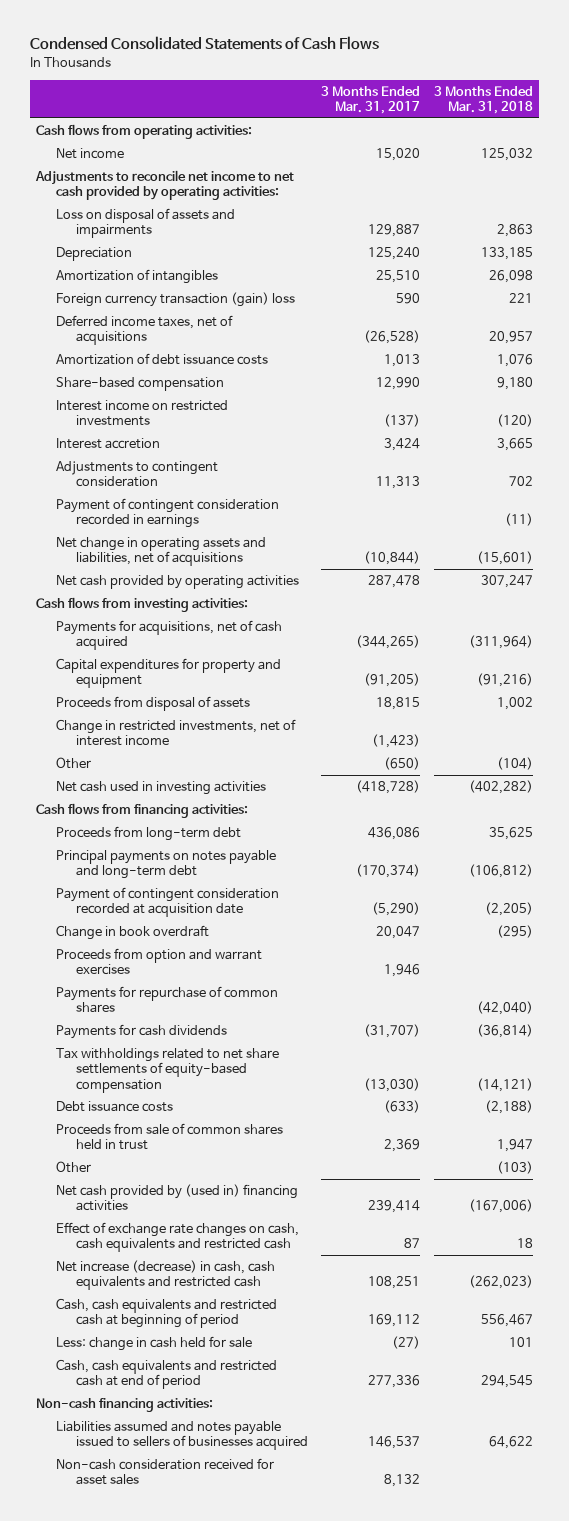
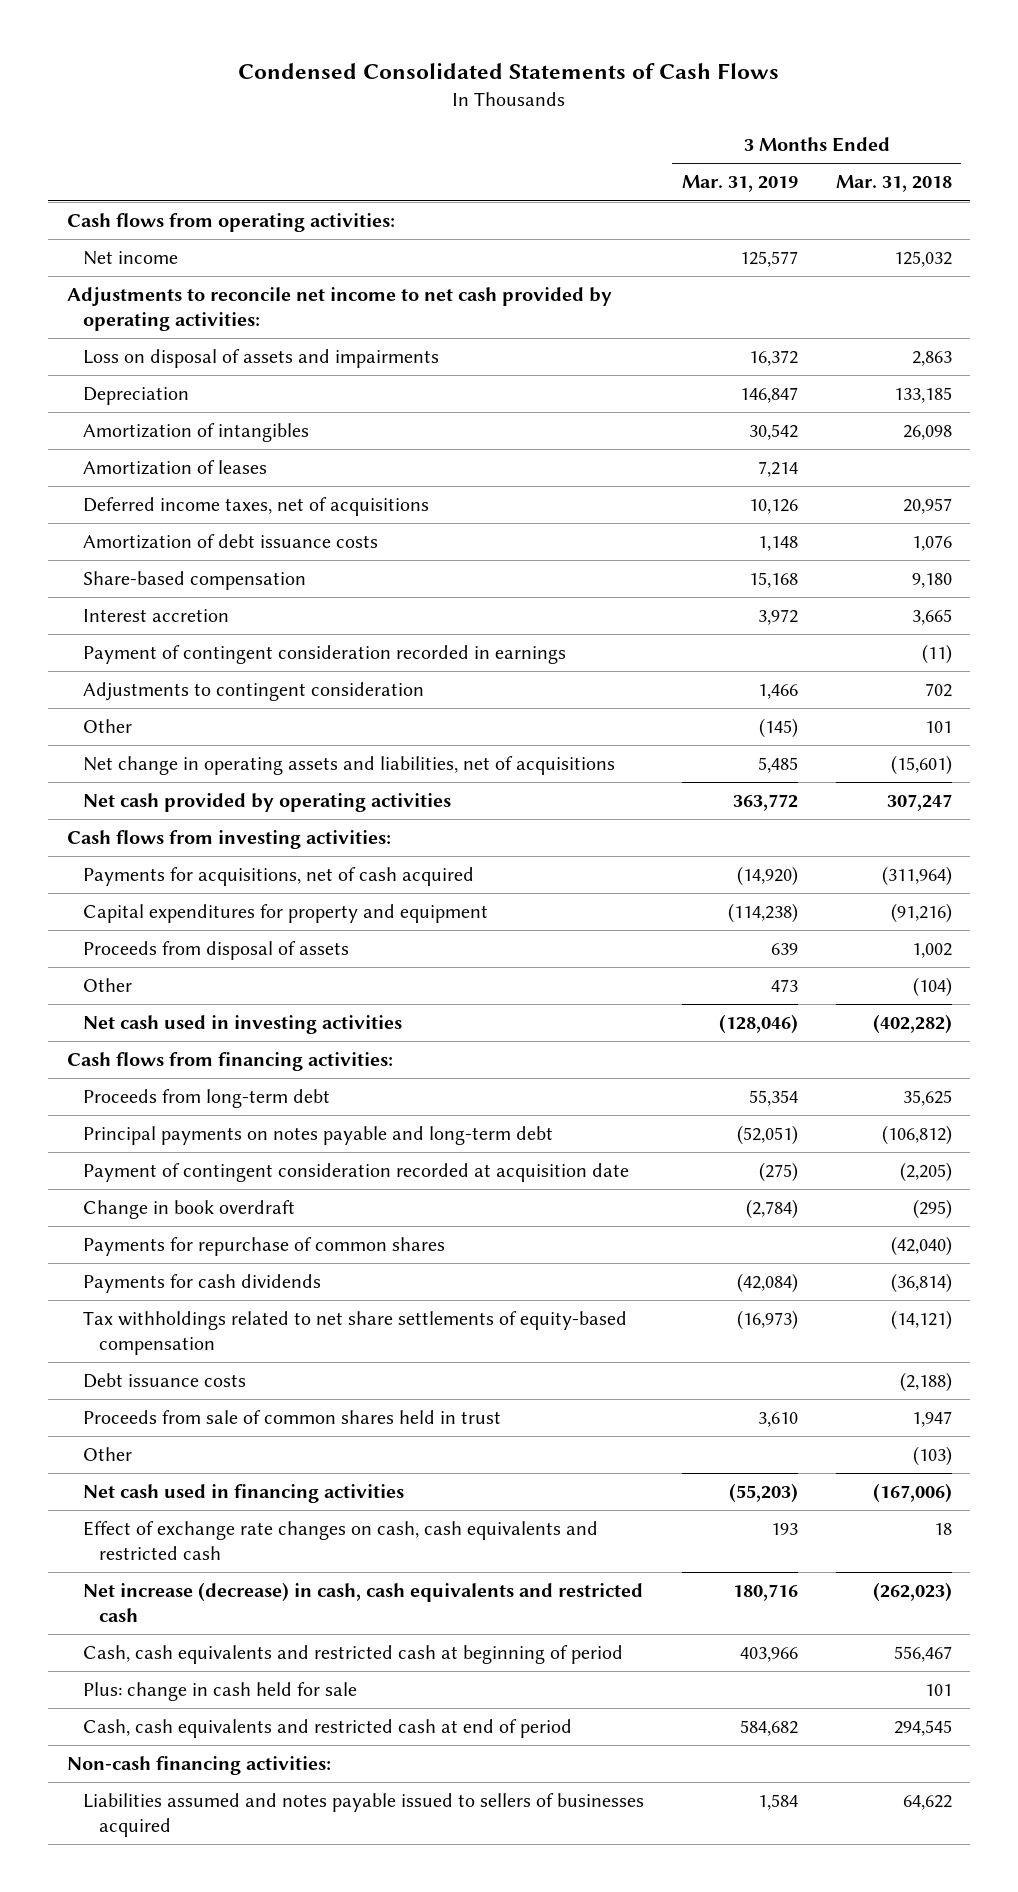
- | 3 Months Ended Mar. 31, 2017 | 3 Months Ended Mar. 31, 2018
+ | 3 Months Ended Mar. 31, 2019 | 3 Months Ended Mar. 31, 2018
- Foreign currency transaction (gain) loss | 590 | 221
+ Amortization of leases | 7,214 |
- Interest income on restricted investments | (137) | (120)
moved down: Adjustments to contingent consideration | 1,466 | 702
+ Other | (145) | 101
- Change in restricted investments, net of interest income | (1,423) |
- Proceeds from option and warrant exercises | 1,946 |
- Net cash provided by (used in) financing activities | 239,414 | (167,006)
+ Net cash used in financing activities | (55,203) | (167,006)
- Less: change in cash held for sale | (27) | 101
+ Plus: change in cash held for sale | | 101
- Non-cash consideration received for asset sales | 8,132 |

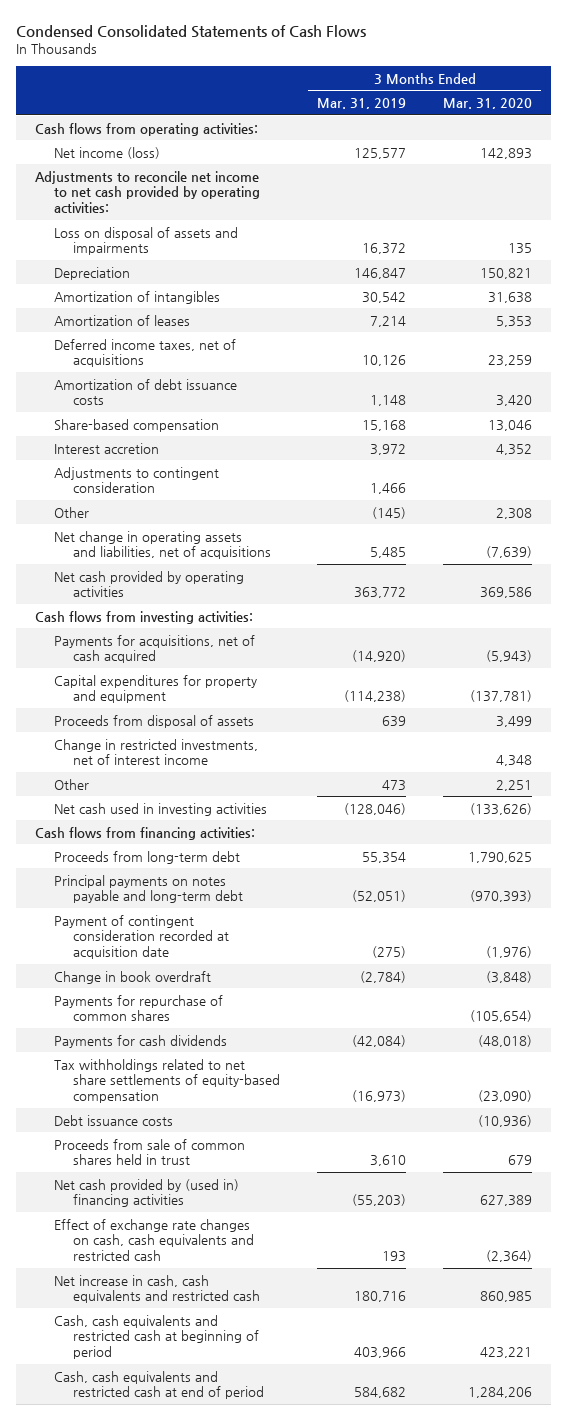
- | 3 Months Ended Mar. 31, 2019 | 3 Months Ended Mar. 31, 2018
+ | 3 Months Ended Mar. 31, 2019 | 3 Months Ended Mar. 31, 2020
- Net income | 125,577 | 125,032
+ Net income (loss) | 125,577 | 142,893
- Payment of contingent consideration recorded in earnings | | (11)
+ Change in restricted investments, net of interest income | | 4,348
- Other | | (103)
- Net cash used in financing activities | (55,203) | (167,006)
+ Net cash provided by (used in) financing activities | (55,203) | 627,389
- Net increase (decrease) in cash, cash equivalents and restricted cash | 180,716 | (262,023)
+ Net increase in cash, cash equivalents and restricted cash | 180,716 | 860,985
- Plus: change in cash held for sale | | 101
- Non-cash financing activities:
- Liabilities assumed and notes payable issued to sellers of businesses acquired | 1,584 | 64,622

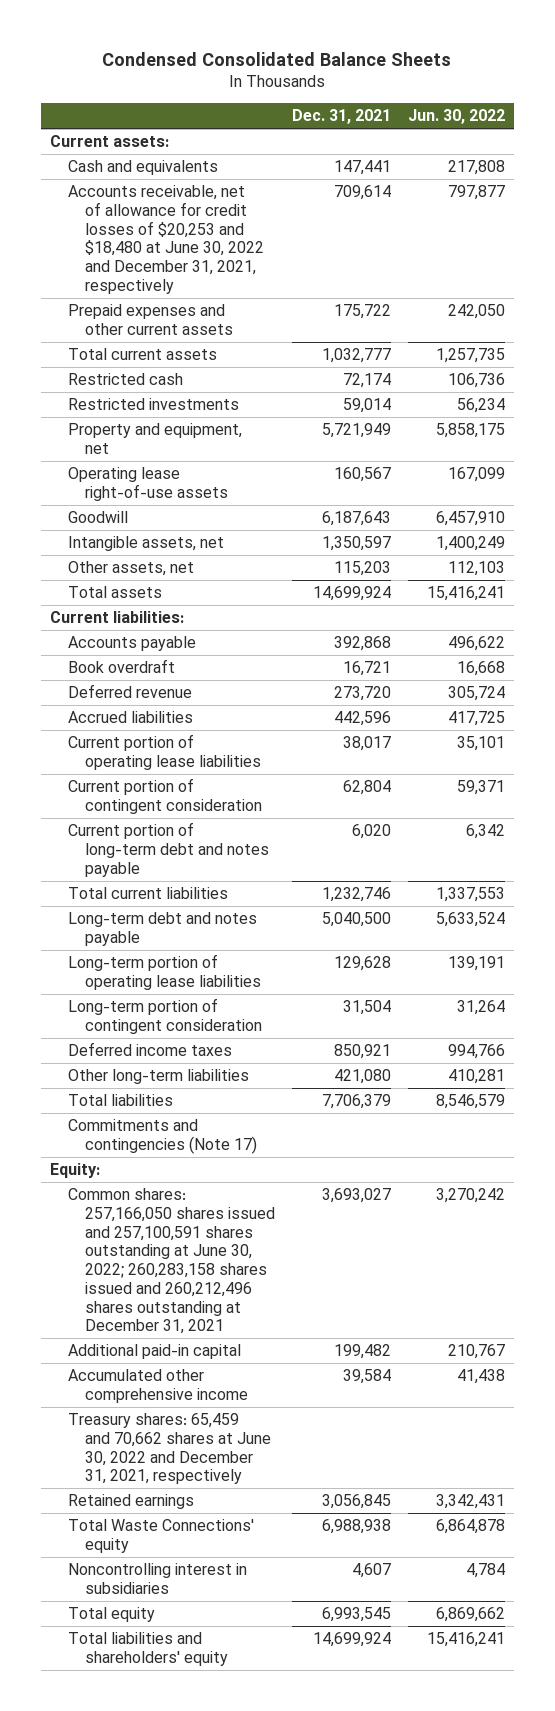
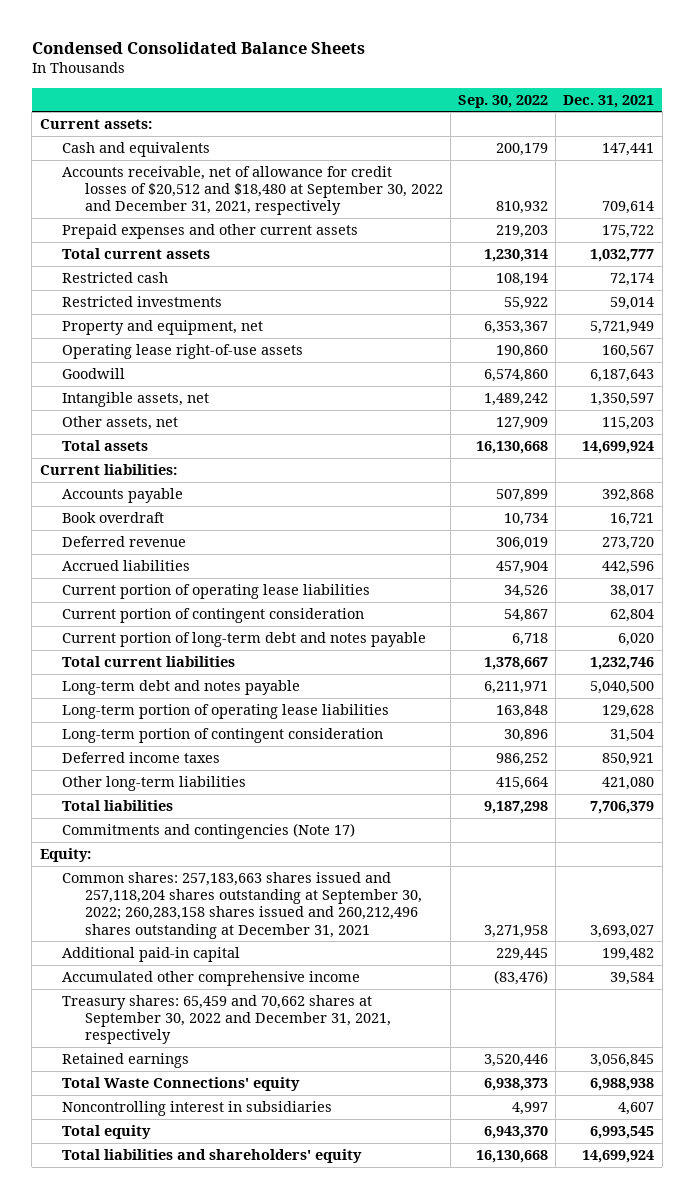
- | Dec. 31, 2021 | Jun. 30, 2022
+ | Sep. 30, 2022 | Dec. 31, 2021
- Accounts receivable, net of allowance for credit losses of $20,253 and $18,480 at June 30, 2022 and December 31, 2021, respectively | 709,614 | 797,877
+ Accounts receivable, net of allowance for credit losses of $20,512 and $18,480 at September 30, 2022 and December 31, 2021, respectively | 810,932 | 709,614
- Common shares: 257,166,050 shares issued and 257,100,591 shares outstanding at June 30, 2022; 260,283,158 shares issued and 260,212,496 shares outstanding at December 31, 2021 | 3,693,027 | 3,270,242
+ Common shares: 257,183,663 shares issued and 257,118,204 shares outstanding at September 30, 2022; 260,283,158 shares issued and 260,212,496 shares outstanding at December 31, 2021 | 3,271,958 | 3,693,027
- Treasury shares: 65,459 and 70,662 shares at June 30, 2022 and December 31, 2021, respectively
+ Treasury shares: 65,459 and 70,662 shares at September 30, 2022 and December 31, 2021, respectively

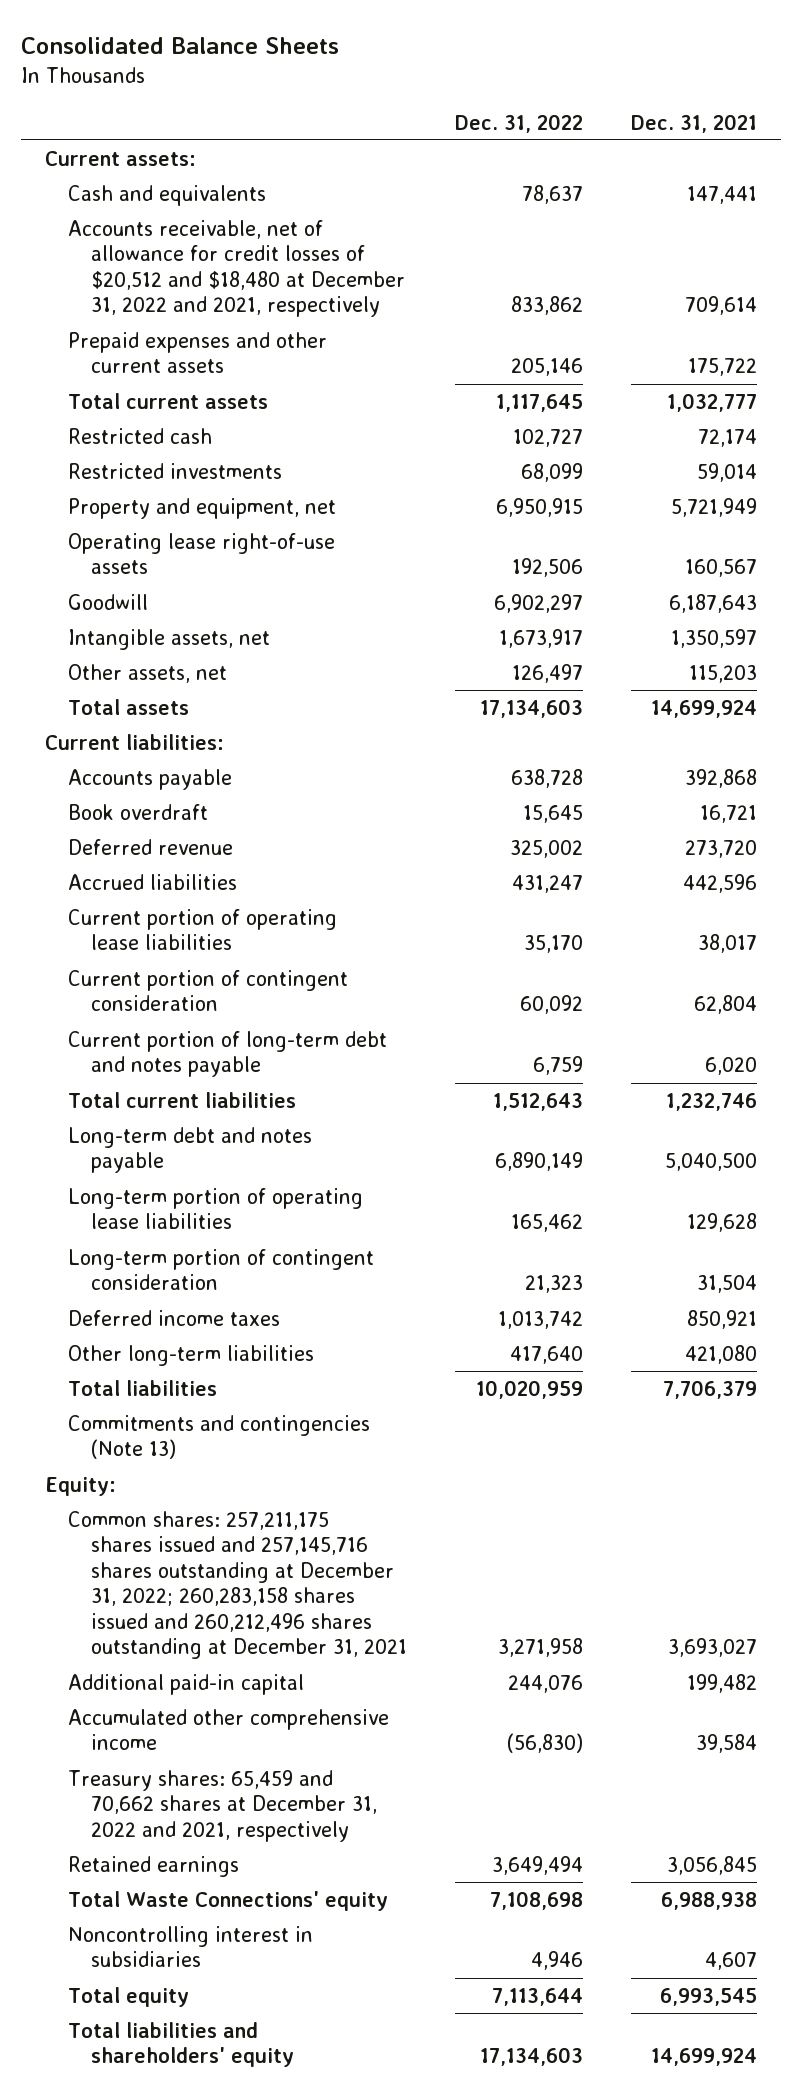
- Condensed Consolidated Balance Sheets
+ Consolidated Balance Sheets
- | Sep. 30, 2022 | Dec. 31, 2021
+ | Dec. 31, 2022 | Dec. 31, 2021
- Accounts receivable, net of allowance for credit losses of $20,512 and $18,480 at September 30, 2022 and December 31, 2021, respectively | 810,932 | 709,614
+ Accounts receivable, net of allowance for credit losses of $20,512 and $18,480 at December 31, 2022 and 2021, respectively | 833,862 | 709,614
- Commitments and contingencies (Note 17)
+ Commitments and contingencies (Note 13)
- Common shares: 257,183,663 shares issued and 257,118,204 shares outstanding at September 30, 2022; 260,283,158 shares issued and 260,212,496 shares outstanding at December 31, 2021 | 3,271,958 | 3,693,027
+ Common shares: 257,211,175 shares issued and 257,145,716 shares outstanding at December 31, 2022; 260,283,158 shares issued and 260,212,496 shares outstanding at December 31, 2021 | 3,271,958 | 3,693,027
- Treasury shares: 65,459 and 70,662 shares at September 30, 2022 and December 31, 2021, respectively
+ Treasury shares: 65,459 and 70,662 shares at December 31, 2022 and 2021, respectively

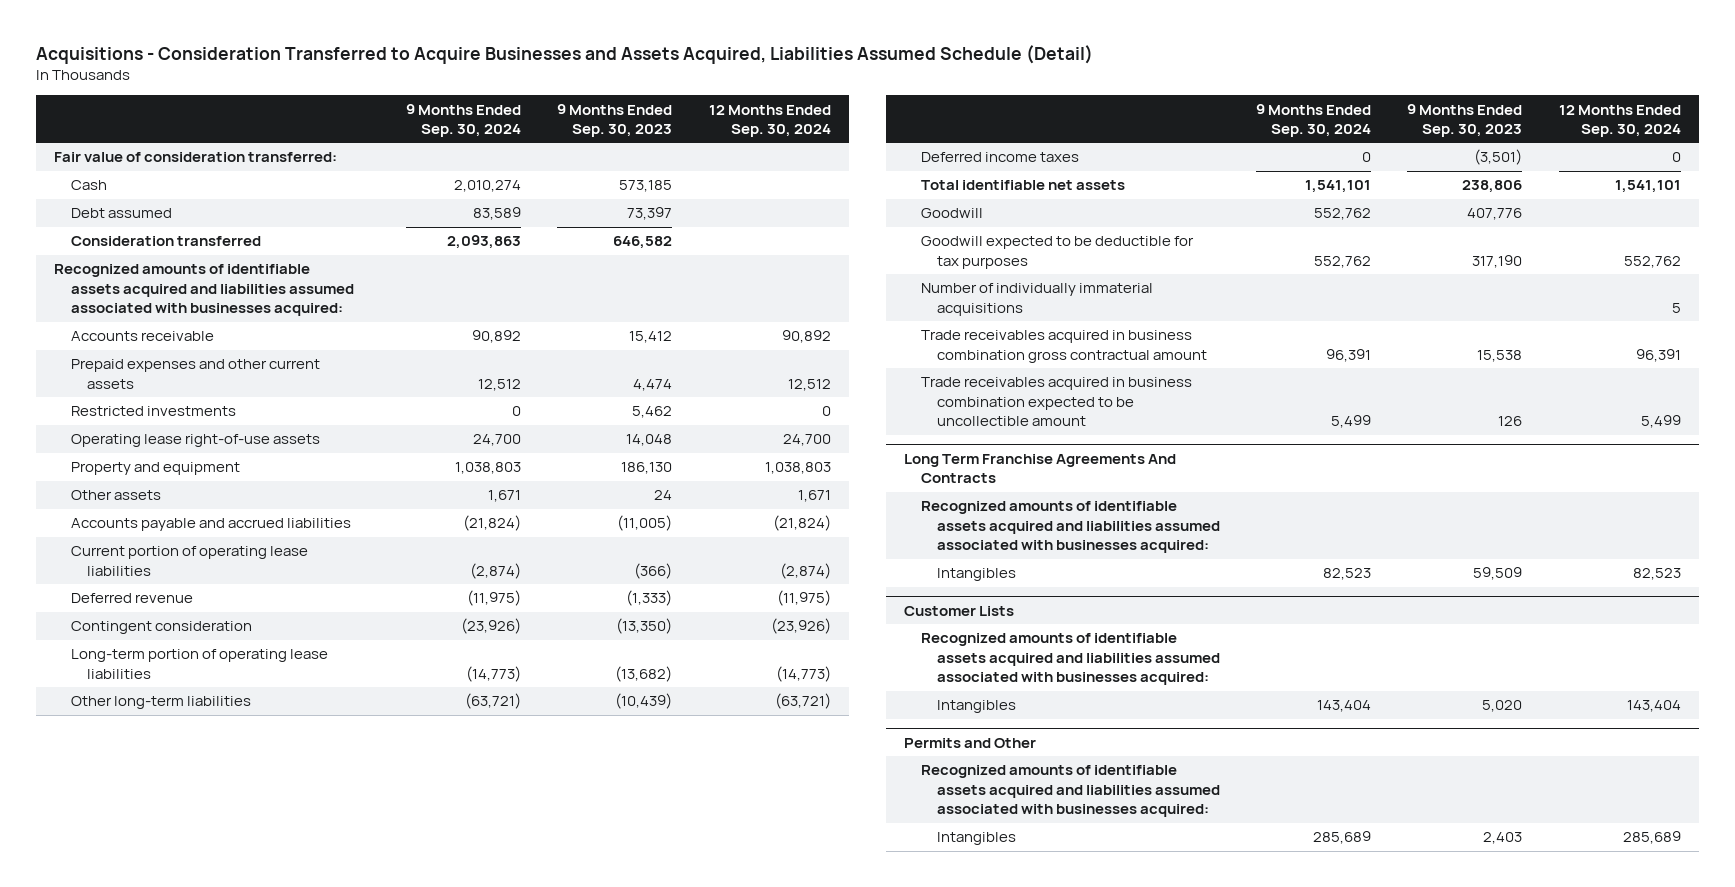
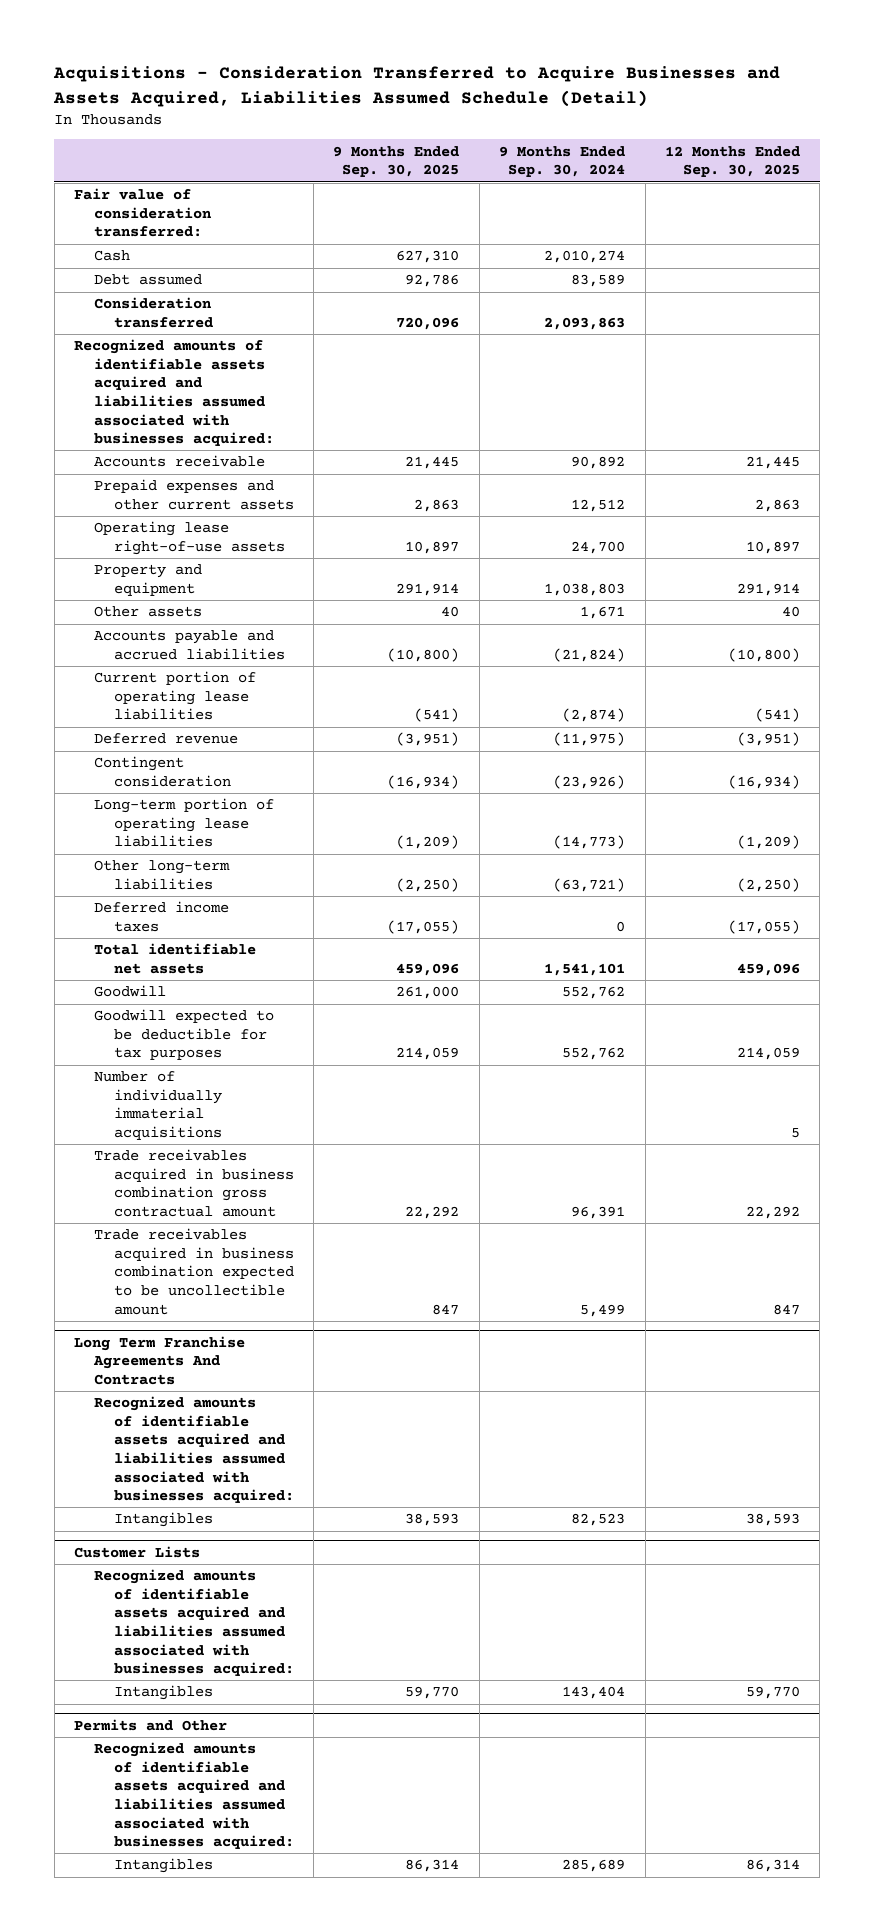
- | 9 Months Ended Sep. 30, 2024 | 9 Months Ended Sep. 30, 2023 | 12 Months Ended Sep. 30, 2024
+ | 9 Months Ended Sep. 30, 2025 | 9 Months Ended Sep. 30, 2024 | 12 Months Ended Sep. 30, 2025
- Restricted investments | 0 | 5,462 | 0

